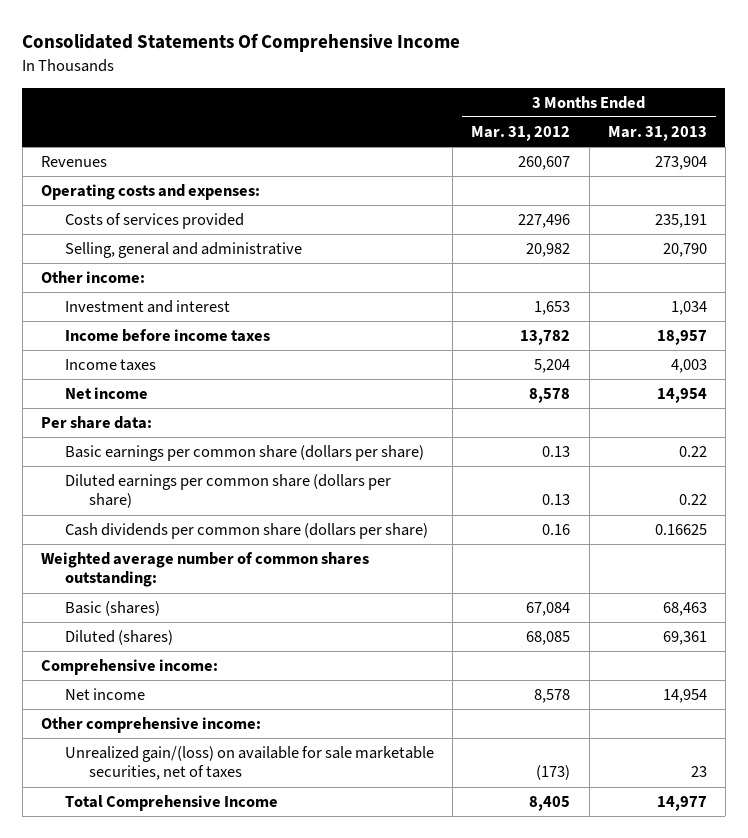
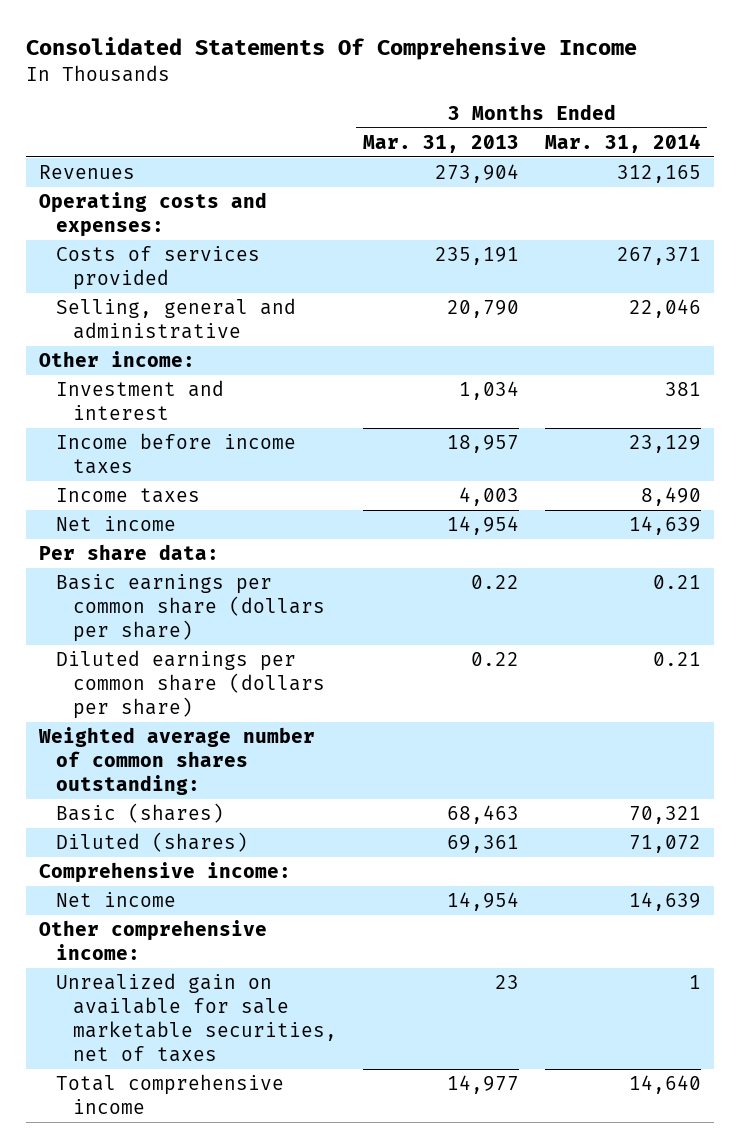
- | 3 Months Ended Mar. 31, 2012 | 3 Months Ended Mar. 31, 2013
+ | 3 Months Ended Mar. 31, 2013 | 3 Months Ended Mar. 31, 2014
- Cash dividends per common share (dollars per share) | 0.16 | 0.16625
- Unrealized gain/(loss) on available for sale marketable securities, net of taxes | (173) | 23
- Total Comprehensive Income | 8,405 | 14,977
+ Unrealized gain on available for sale marketable securities, net of taxes | 23 | 1
+ Total comprehensive income | 14,977 | 14,640

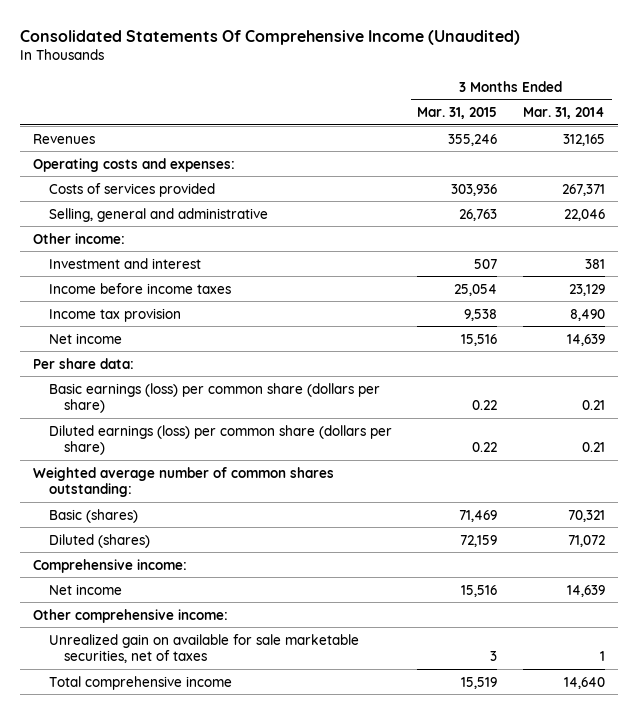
- Consolidated Statements Of Comprehensive Income
+ Consolidated Statements Of Comprehensive Income (Unaudited)
- | 3 Months Ended Mar. 31, 2013 | 3 Months Ended Mar. 31, 2014
+ | 3 Months Ended Mar. 31, 2015 | 3 Months Ended Mar. 31, 2014
- Income taxes | 4,003 | 8,490
+ Income tax provision | 9,538 | 8,490
- Basic earnings per common share (dollars per share) | 0.22 | 0.21
- Diluted earnings per common share (dollars per share) | 0.22 | 0.21
+ Basic earnings (loss) per common share (dollars per share) | 0.22 | 0.21
+ Diluted earnings (loss) per common share (dollars per share) | 0.22 | 0.21

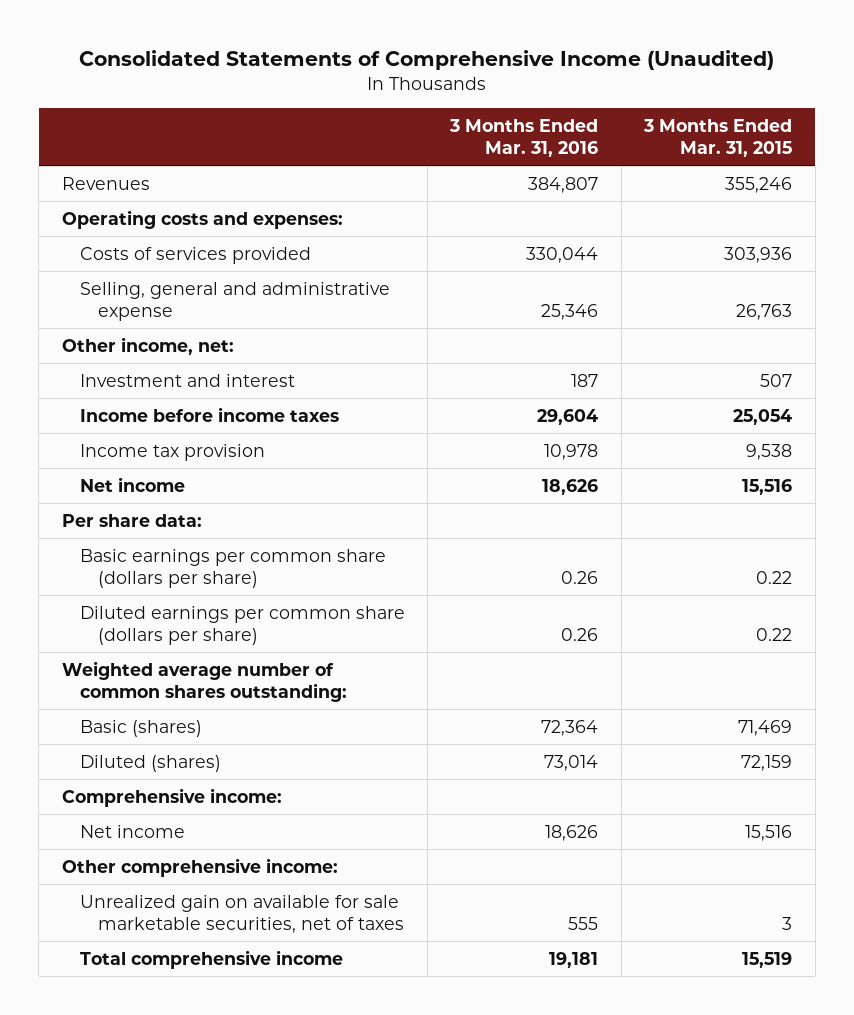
- Consolidated Statements Of Comprehensive Income (Unaudited)
+ Consolidated Statements of Comprehensive Income (Unaudited)
- | 3 Months Ended Mar. 31, 2015 | 3 Months Ended Mar. 31, 2014
+ | 3 Months Ended Mar. 31, 2016 | 3 Months Ended Mar. 31, 2015
- Selling, general and administrative | 26,763 | 22,046
- Other income:
+ Selling, general and administrative expense | 25,346 | 26,763
+ Other income, net:
- Basic earnings (loss) per common share (dollars per share) | 0.22 | 0.21
- Diluted earnings (loss) per common share (dollars per share) | 0.22 | 0.21
+ Basic earnings per common share (dollars per share) | 0.26 | 0.22
+ Diluted earnings per common share (dollars per share) | 0.26 | 0.22

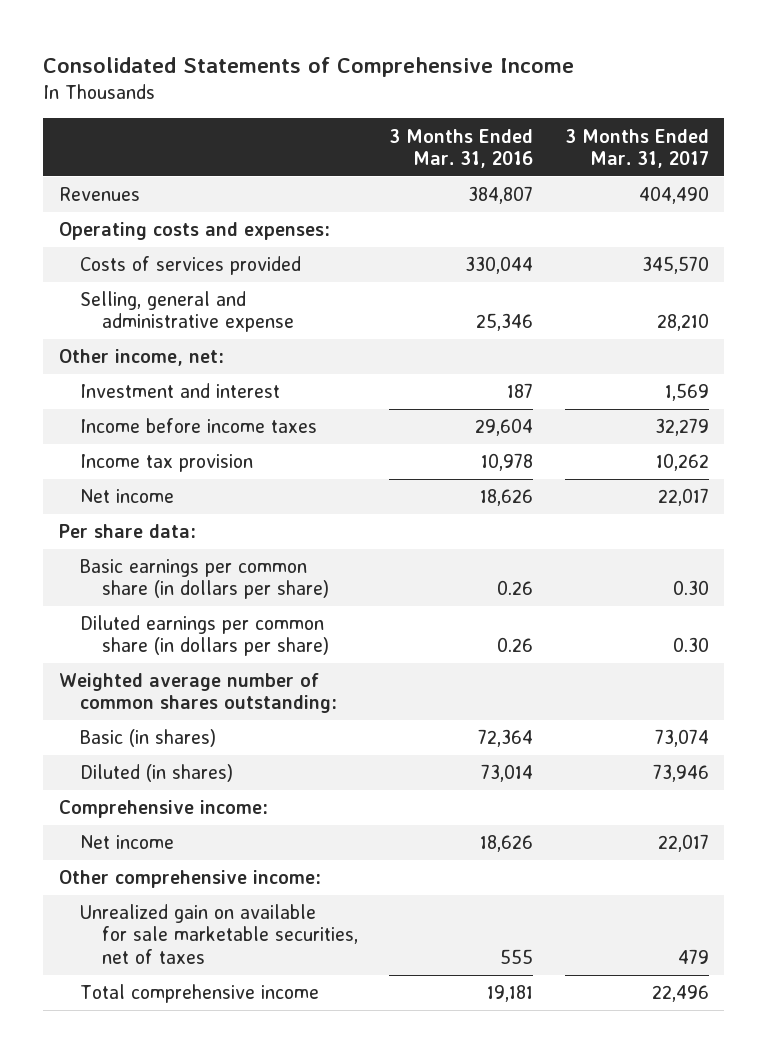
- Consolidated Statements of Comprehensive Income (Unaudited)
+ Consolidated Statements of Comprehensive Income
- | 3 Months Ended Mar. 31, 2016 | 3 Months Ended Mar. 31, 2015
+ | 3 Months Ended Mar. 31, 2016 | 3 Months Ended Mar. 31, 2017
- Basic earnings per common share (dollars per share) | 0.26 | 0.22
- Diluted earnings per common share (dollars per share) | 0.26 | 0.22
+ Basic earnings per common share (in dollars per share) | 0.26 | 0.30
+ Diluted earnings per common share (in dollars per share) | 0.26 | 0.30
- Basic (shares) | 72,364 | 71,469
- Diluted (shares) | 73,014 | 72,159
+ Basic (in shares) | 72,364 | 73,074
+ Diluted (in shares) | 73,014 | 73,946

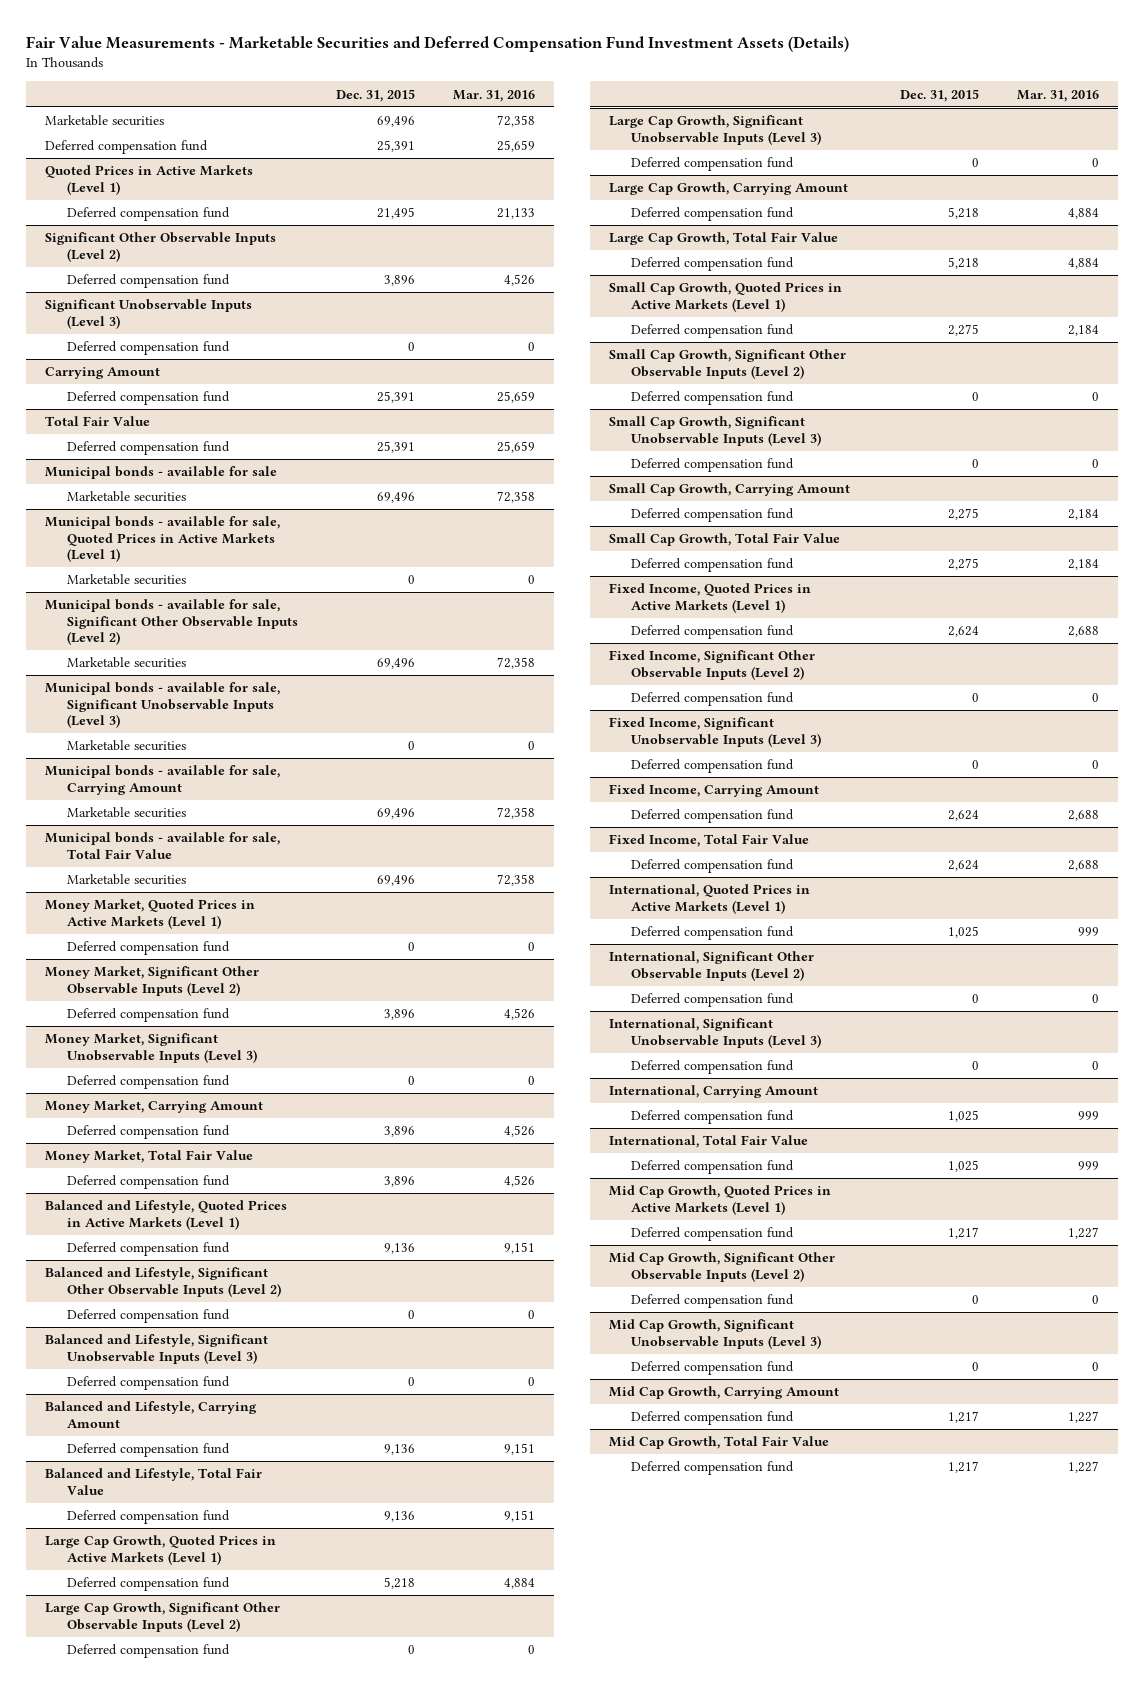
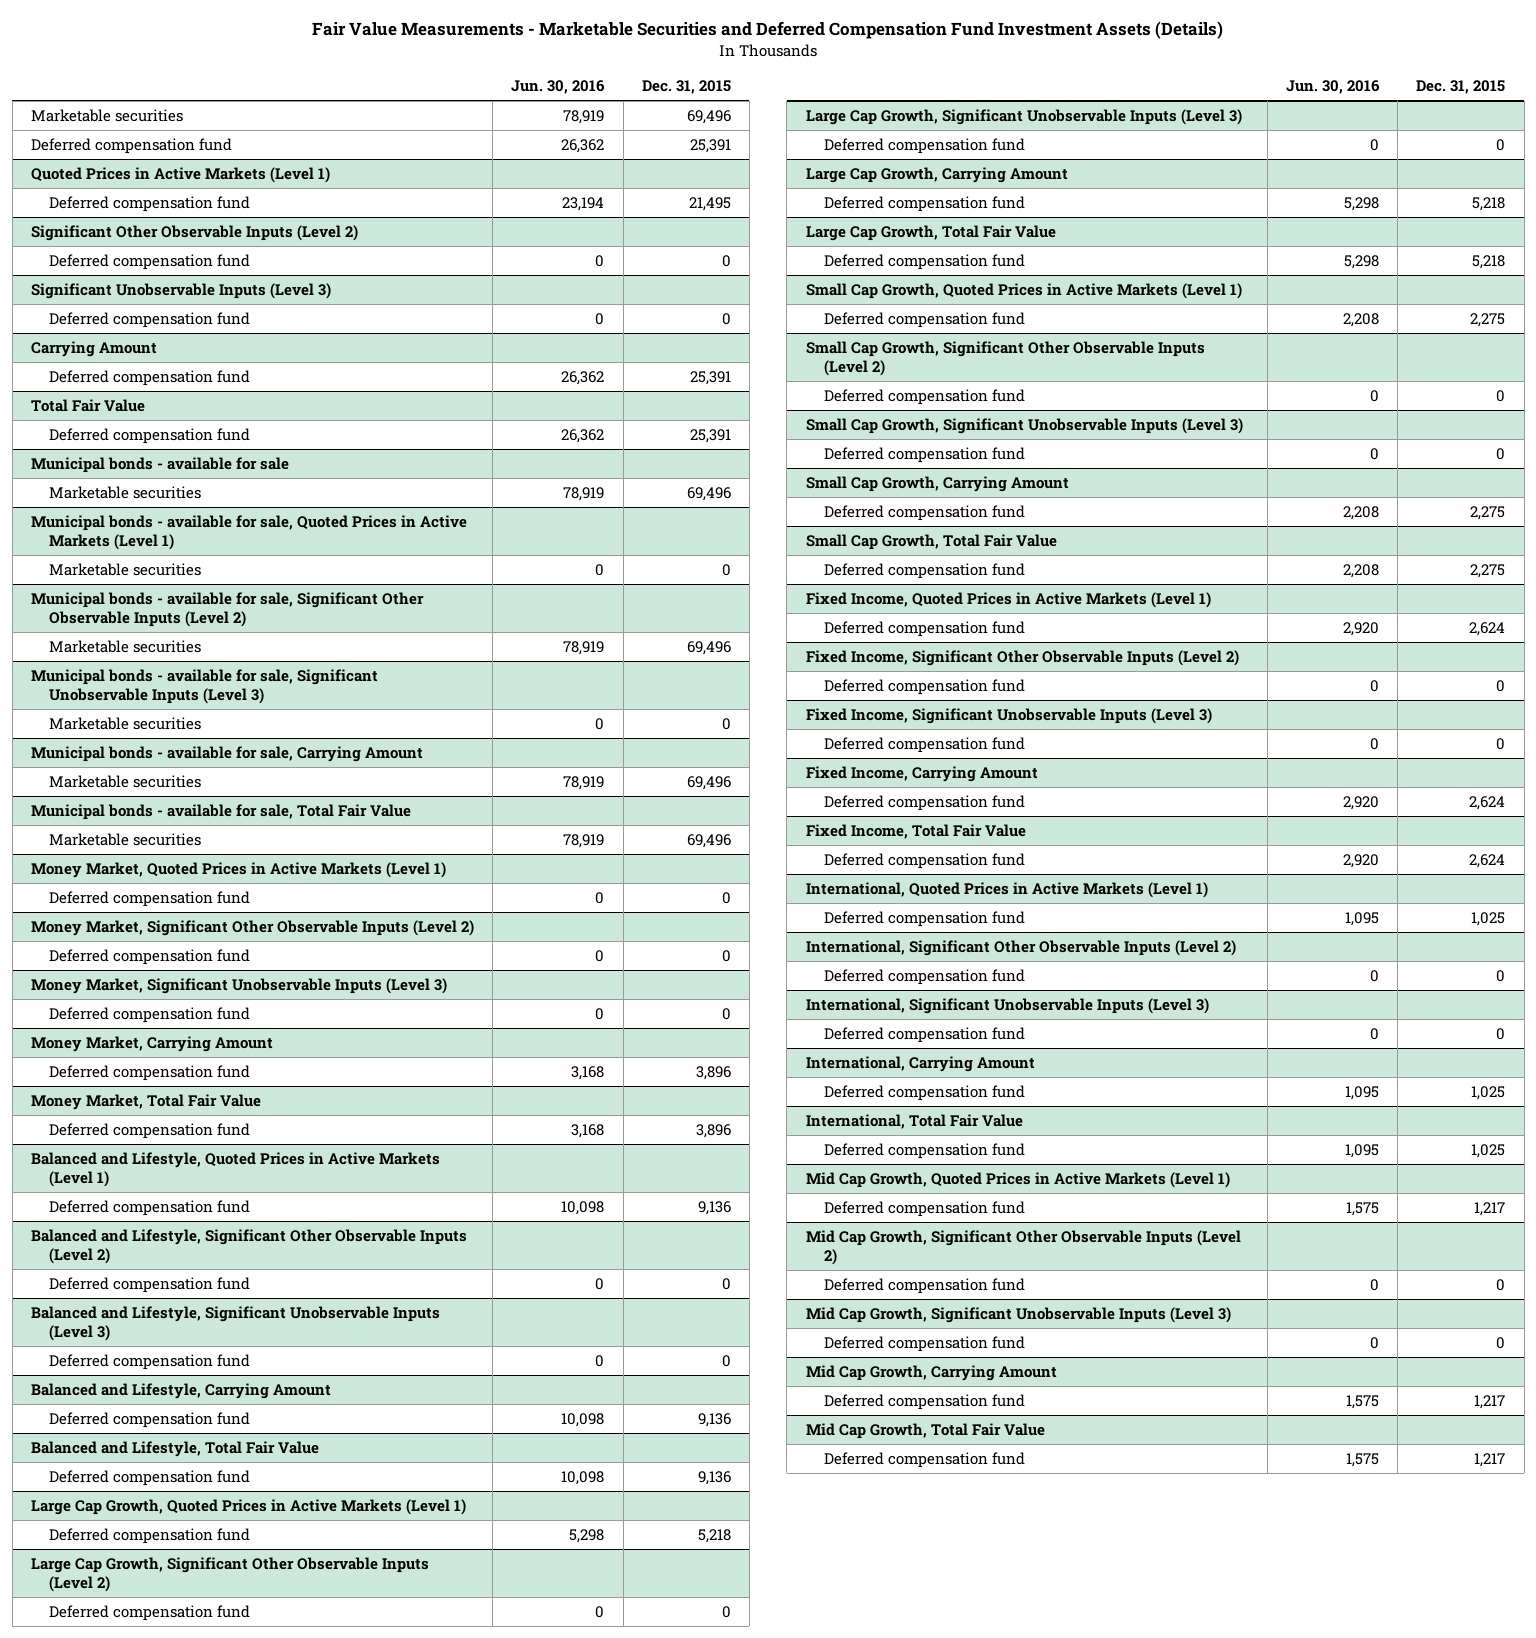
- | Dec. 31, 2015 | Mar. 31, 2016
+ | Jun. 30, 2016 | Dec. 31, 2015
@ Significant Other Observable Inputs (Level 2)
- Deferred compensation fund | 3,896 | 4,526
+ Deferred compensation fund | 0 | 0
@ Money Market, Significant Other Observable Inputs (Level 2)
- Deferred compensation fund | 3,896 | 4,526
+ Deferred compensation fund | 0 | 0

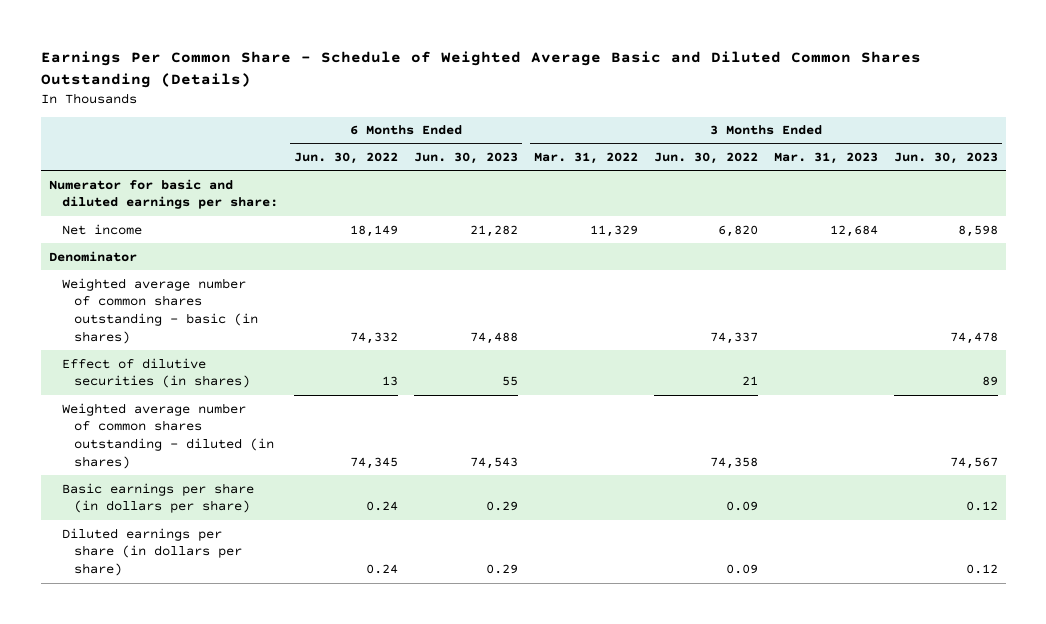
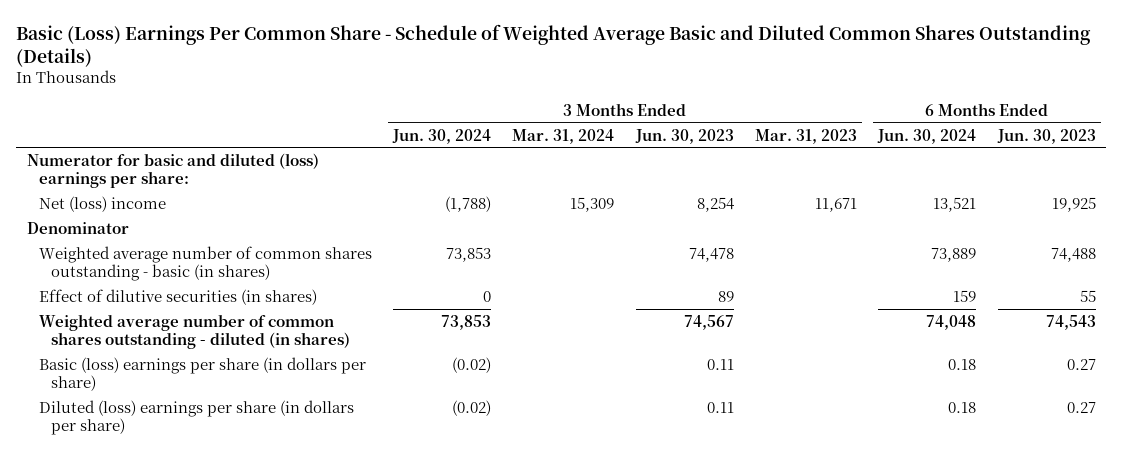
- Earnings Per Common Share - Schedule of Weighted Average Basic and Diluted Common Shares Outstanding (Details)
+ Basic (Loss) Earnings Per Common Share - Schedule of Weighted Average Basic and Diluted Common Shares Outstanding (Details)
- | 6 Months Ended Jun. 30, 2022 | 6 Months Ended Jun. 30, 2023 | 3 Months Ended Mar. 31, 2022 | 3 Months Ended Jun. 30, 2022 | 3 Months Ended Mar. 31, 2023 | 3 Months Ended Jun. 30, 2023
+ | 3 Months Ended Jun. 30, 2024 | 3 Months Ended Mar. 31, 2024 | 3 Months Ended Jun. 30, 2023 | 3 Months Ended Mar. 31, 2023 | 6 Months Ended Jun. 30, 2024 | 6 Months Ended Jun. 30, 2023
- Numerator for basic and diluted earnings per share:
- Net income | 18,149 | 21,282 | 11,329 | 6,820 | 12,684 | 8,598
+ Numerator for basic and diluted (loss) earnings per share:
+ Net (loss) income | (1,788) | 15,309 | 8,254 | 11,671 | 13,521 | 19,925
- Basic earnings per share (in dollars per share) | 0.24 | 0.29 | | 0.09 | | 0.12
- Diluted earnings per share (in dollars per share) | 0.24 | 0.29 | | 0.09 | | 0.12
+ Basic (loss) earnings per share (in dollars per share) | (0.02) | | 0.11 | | 0.18 | 0.27
+ Diluted (loss) earnings per share (in dollars per share) | (0.02) | | 0.11 | | 0.18 | 0.27

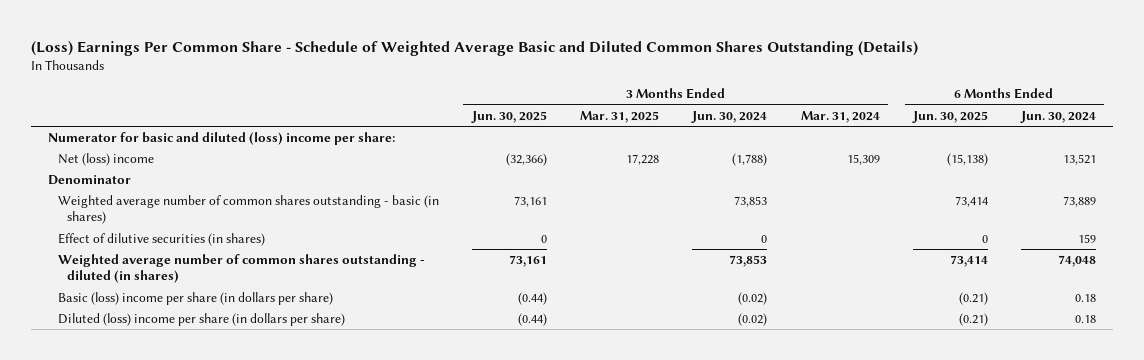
- Basic (Loss) Earnings Per Common Share - Schedule of Weighted Average Basic and Diluted Common Shares Outstanding (Details)
+ (Loss) Earnings Per Common Share - Schedule of Weighted Average Basic and Diluted Common Shares Outstanding (Details)
- | 3 Months Ended Jun. 30, 2024 | 3 Months Ended Mar. 31, 2024 | 3 Months Ended Jun. 30, 2023 | 3 Months Ended Mar. 31, 2023 | 6 Months Ended Jun. 30, 2024 | 6 Months Ended Jun. 30, 2023
+ | 3 Months Ended Jun. 30, 2025 | 3 Months Ended Mar. 31, 2025 | 3 Months Ended Jun. 30, 2024 | 3 Months Ended Mar. 31, 2024 | 6 Months Ended Jun. 30, 2025 | 6 Months Ended Jun. 30, 2024
- Numerator for basic and diluted (loss) earnings per share:
+ Numerator for basic and diluted (loss) income per share:
- Basic (loss) earnings per share (in dollars per share) | (0.02) | | 0.11 | | 0.18 | 0.27
- Diluted (loss) earnings per share (in dollars per share) | (0.02) | | 0.11 | | 0.18 | 0.27
+ Basic (loss) income per share (in dollars per share) | (0.44) | | (0.02) | | (0.21) | 0.18
+ Diluted (loss) income per share (in dollars per share) | (0.44) | | (0.02) | | (0.21) | 0.18

